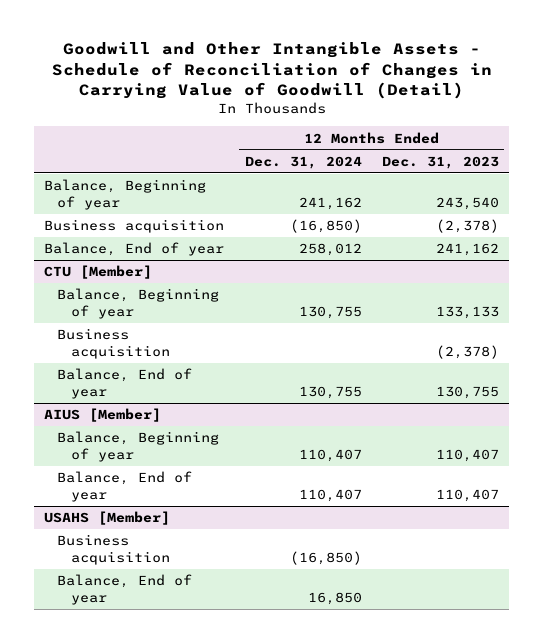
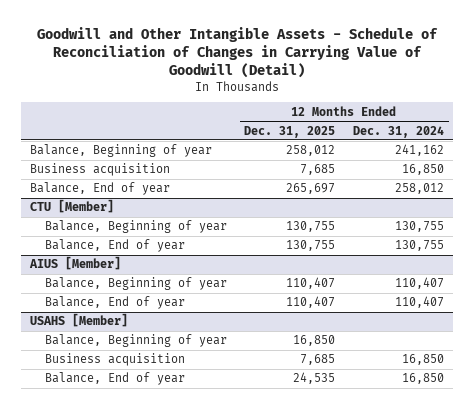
- | 12 Months Ended Dec. 31, 2024 | 12 Months Ended Dec. 31, 2023
+ | 12 Months Ended Dec. 31, 2025 | 12 Months Ended Dec. 31, 2024
- Business acquisition | (16,850) | (2,378)
+ Business acquisition | 7,685 | 16,850
@ CTU [Member]
- Business acquisition | | (2,378)
@ USAHS [Member]
- Business acquisition | (16,850) |
+ Balance, Beginning of year | 16,850 |
+ Business acquisition | 7,685 | 16,850

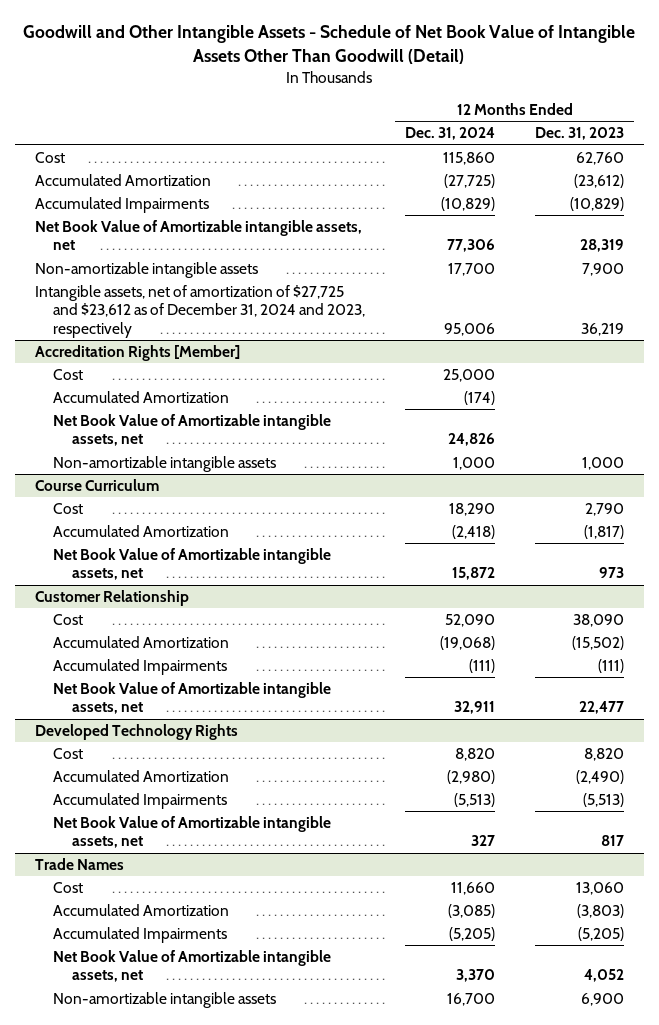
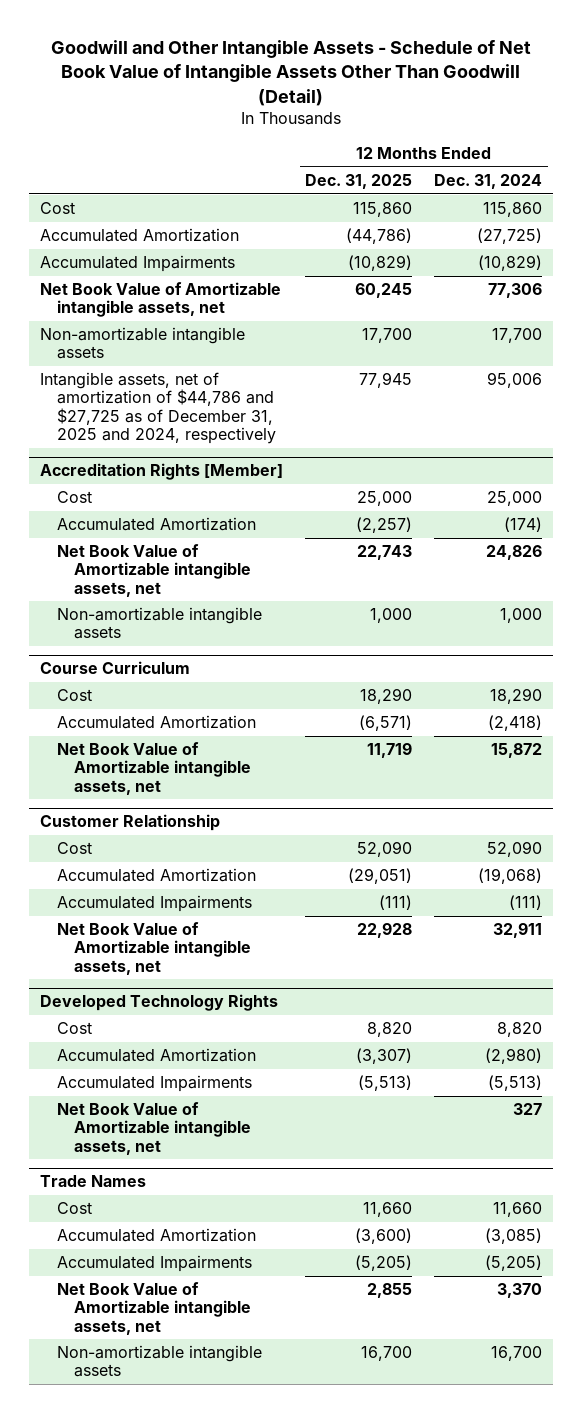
- | 12 Months Ended Dec. 31, 2024 | 12 Months Ended Dec. 31, 2023
+ | 12 Months Ended Dec. 31, 2025 | 12 Months Ended Dec. 31, 2024
- Intangible assets, net of amortization of $27,725 and $23,612 as of December 31, 2024 and 2023, respectively | 95,006 | 36,219
+ Intangible assets, net of amortization of $44,786 and $27,725 as of December 31, 2025 and 2024, respectively | 77,945 | 95,006

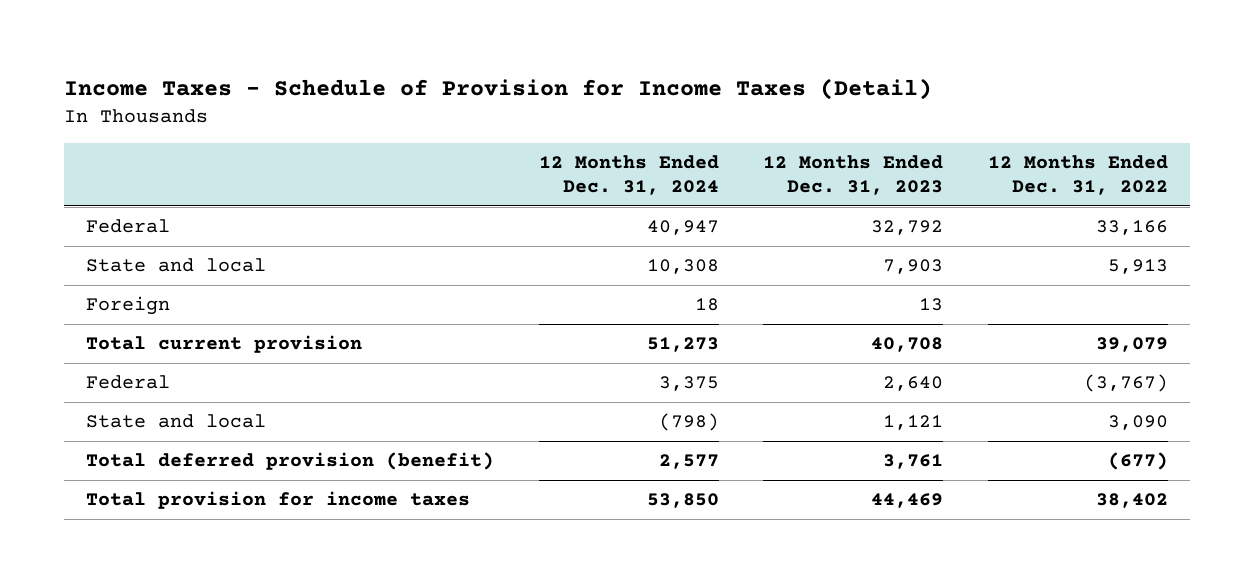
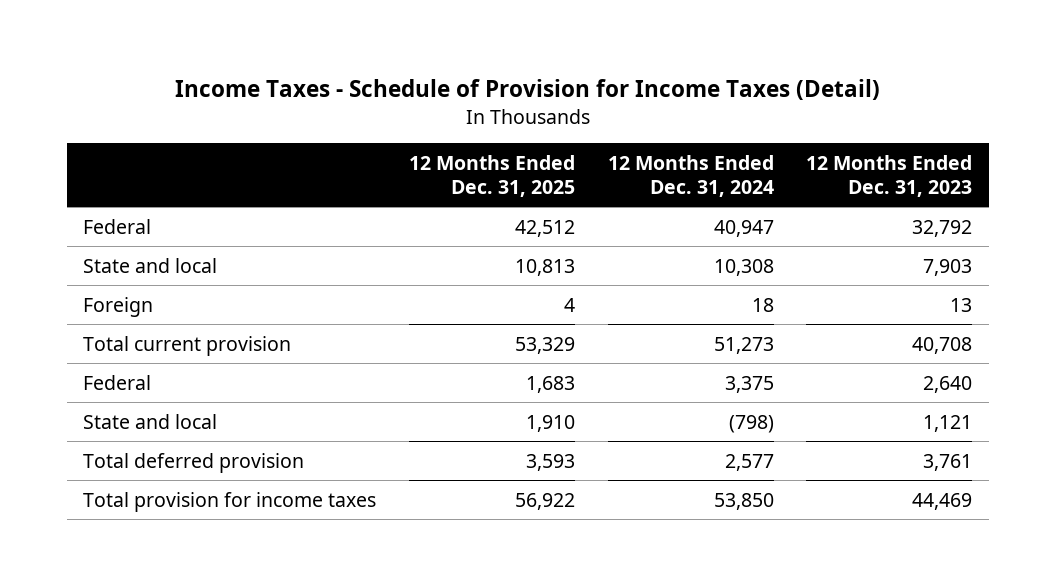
- | 12 Months Ended Dec. 31, 2024 | 12 Months Ended Dec. 31, 2023 | 12 Months Ended Dec. 31, 2022
+ | 12 Months Ended Dec. 31, 2025 | 12 Months Ended Dec. 31, 2024 | 12 Months Ended Dec. 31, 2023
- Total deferred provision (benefit) | 2,577 | 3,761 | (677)
+ Total deferred provision | 3,593 | 2,577 | 3,761

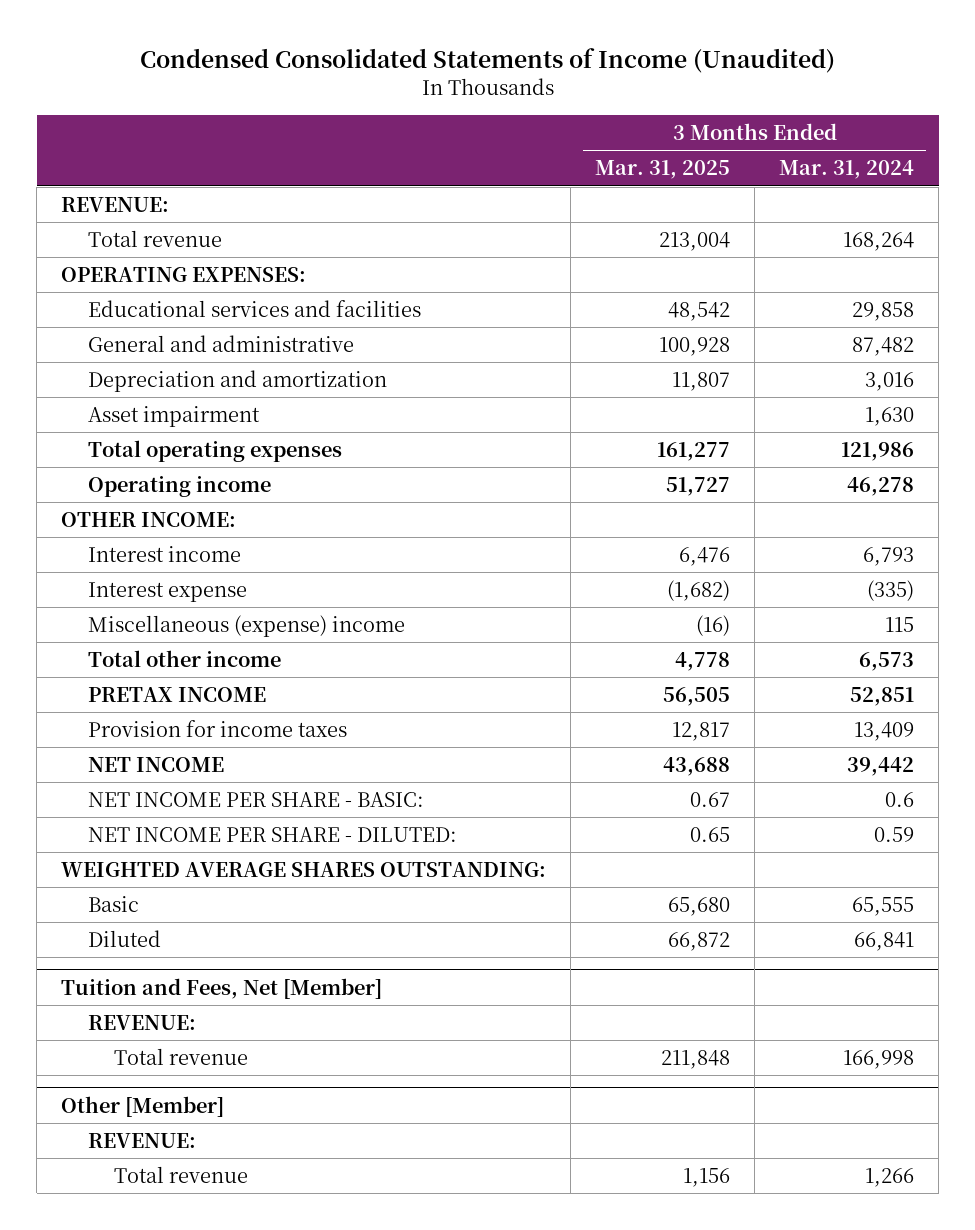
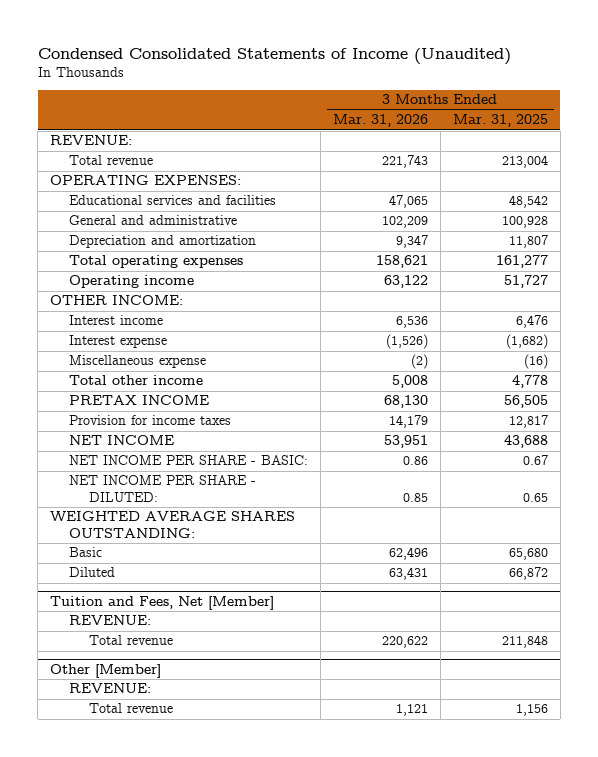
- | 3 Months Ended Mar. 31, 2025 | 3 Months Ended Mar. 31, 2024
+ | 3 Months Ended Mar. 31, 2026 | 3 Months Ended Mar. 31, 2025
- Asset impairment | | 1,630
- Miscellaneous (expense) income | (16) | 115
+ Miscellaneous expense | (2) | (16)

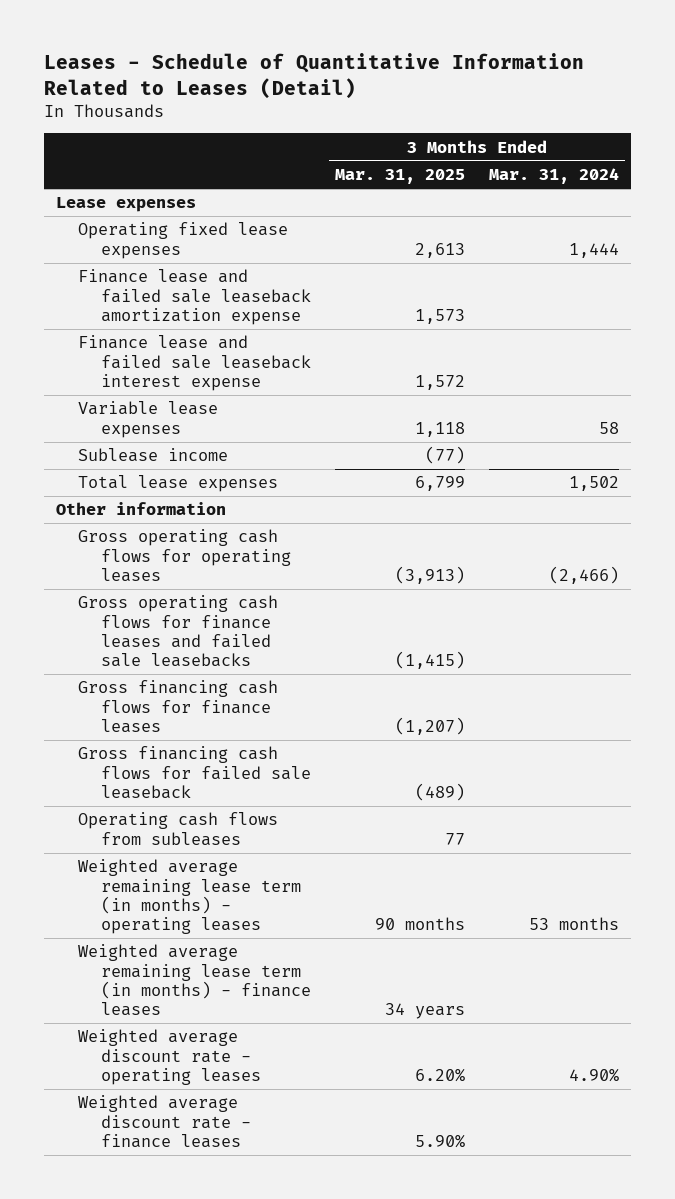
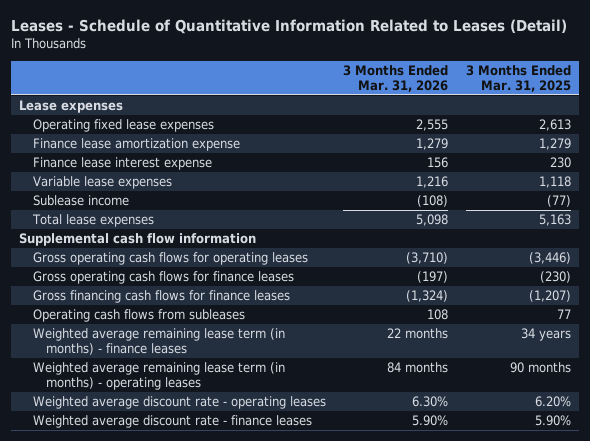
- | 3 Months Ended Mar. 31, 2025 | 3 Months Ended Mar. 31, 2024
+ | 3 Months Ended Mar. 31, 2026 | 3 Months Ended Mar. 31, 2025
- Finance lease and failed sale leaseback amortization expense | 1,573 |
- Finance lease and failed sale leaseback interest expense | 1,572 |
+ Finance lease amortization expense | 1,279 | 1,279
+ Finance lease interest expense | 156 | 230
- Total lease expenses | 6,799 | 1,502
- Other information
- Gross operating cash flows for operating leases | (3,913) | (2,466)
- Gross operating cash flows for finance leases and failed sale leasebacks | (1,415) |
+ Total lease expenses | 5,098 | 5,163
+ Supplemental cash flow information
+ Gross operating cash flows for operating leases | (3,710) | (3,446)
+ Gross operating cash flows for finance leases | (197) | (230)
- Gross financing cash flows for failed sale leaseback | (489) |
moved down: Weighted average remaining lease term (in months) - operating leases | 84 months | 90 months

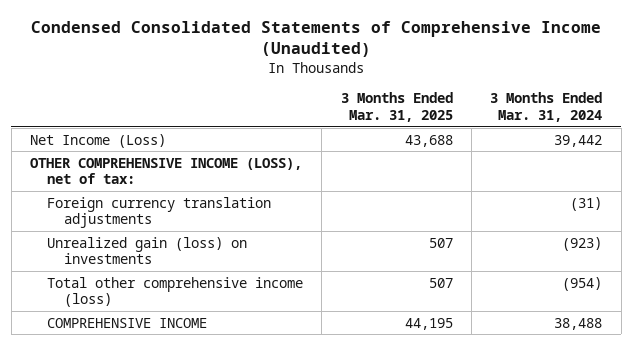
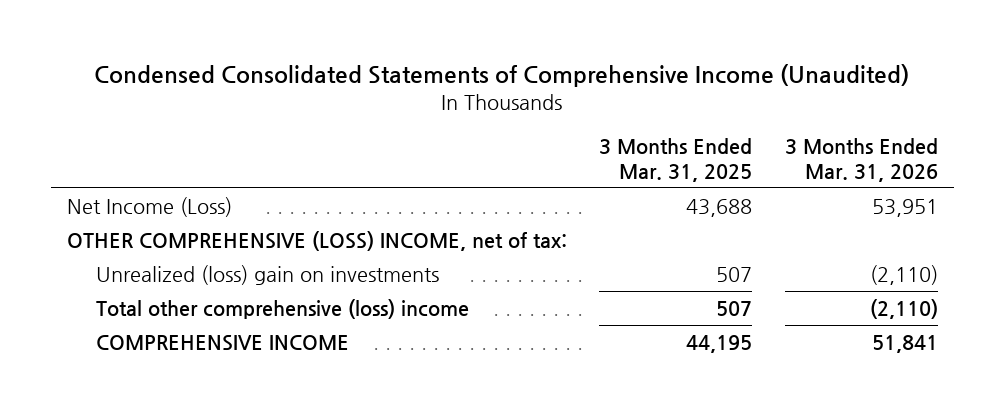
- | 3 Months Ended Mar. 31, 2025 | 3 Months Ended Mar. 31, 2024
+ | 3 Months Ended Mar. 31, 2025 | 3 Months Ended Mar. 31, 2026
- OTHER COMPREHENSIVE INCOME (LOSS), net of tax:
- Foreign currency translation adjustments | | (31)
- Unrealized gain (loss) on investments | 507 | (923)
- Total other comprehensive income (loss) | 507 | (954)
+ OTHER COMPREHENSIVE (LOSS) INCOME, net of tax:
+ Unrealized (loss) gain on investments | 507 | (2,110)
+ Total other comprehensive (loss) income | 507 | (2,110)

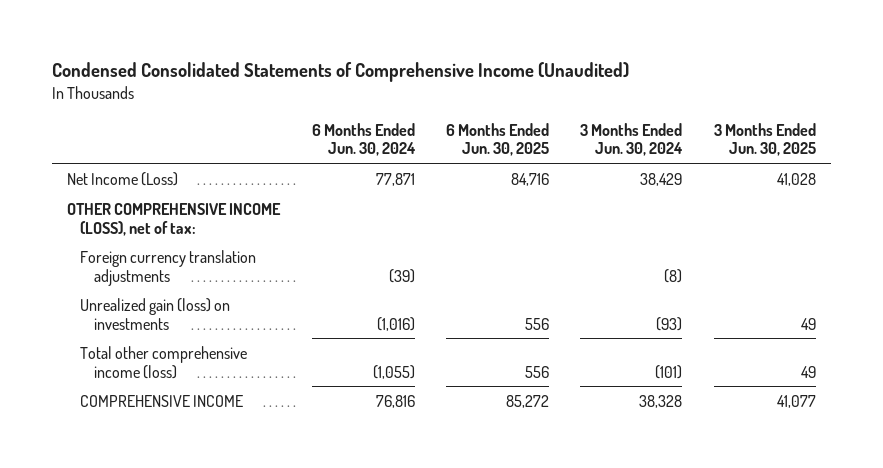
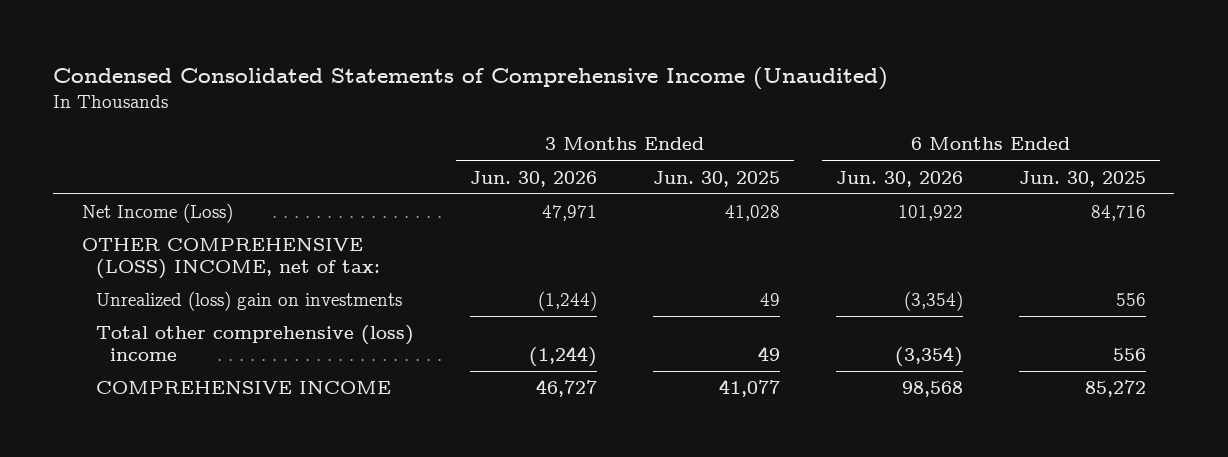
- | 6 Months Ended Jun. 30, 2024 | 6 Months Ended Jun. 30, 2025 | 3 Months Ended Jun. 30, 2024 | 3 Months Ended Jun. 30, 2025
+ | 3 Months Ended Jun. 30, 2026 | 3 Months Ended Jun. 30, 2025 | 6 Months Ended Jun. 30, 2026 | 6 Months Ended Jun. 30, 2025
- OTHER COMPREHENSIVE INCOME (LOSS), net of tax:
- Foreign currency translation adjustments | (39) | | (8) |
- Unrealized gain (loss) on investments | (1,016) | 556 | (93) | 49
- Total other comprehensive income (loss) | (1,055) | 556 | (101) | 49
+ OTHER COMPREHENSIVE (LOSS) INCOME, net of tax:
+ Unrealized (loss) gain on investments | (1,244) | 49 | (3,354) | 556
+ Total other comprehensive (loss) income | (1,244) | 49 | (3,354) | 556

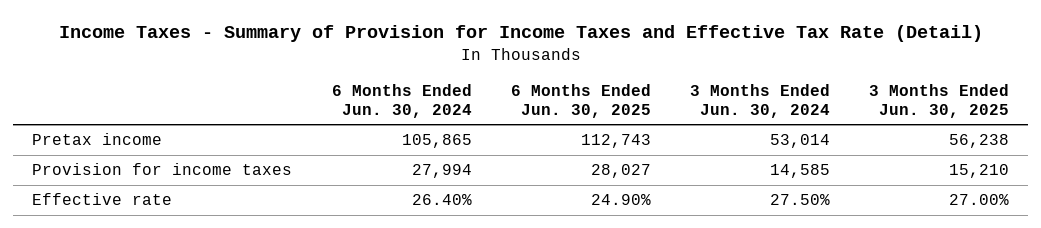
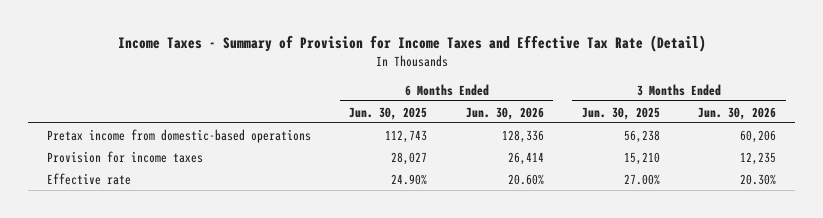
- | 6 Months Ended Jun. 30, 2024 | 6 Months Ended Jun. 30, 2025 | 3 Months Ended Jun. 30, 2024 | 3 Months Ended Jun. 30, 2025
+ | 6 Months Ended Jun. 30, 2025 | 6 Months Ended Jun. 30, 2026 | 3 Months Ended Jun. 30, 2025 | 3 Months Ended Jun. 30, 2026
- Pretax income | 105,865 | 112,743 | 53,014 | 56,238
+ Pretax income from domestic-based operations | 112,743 | 128,336 | 56,238 | 60,206

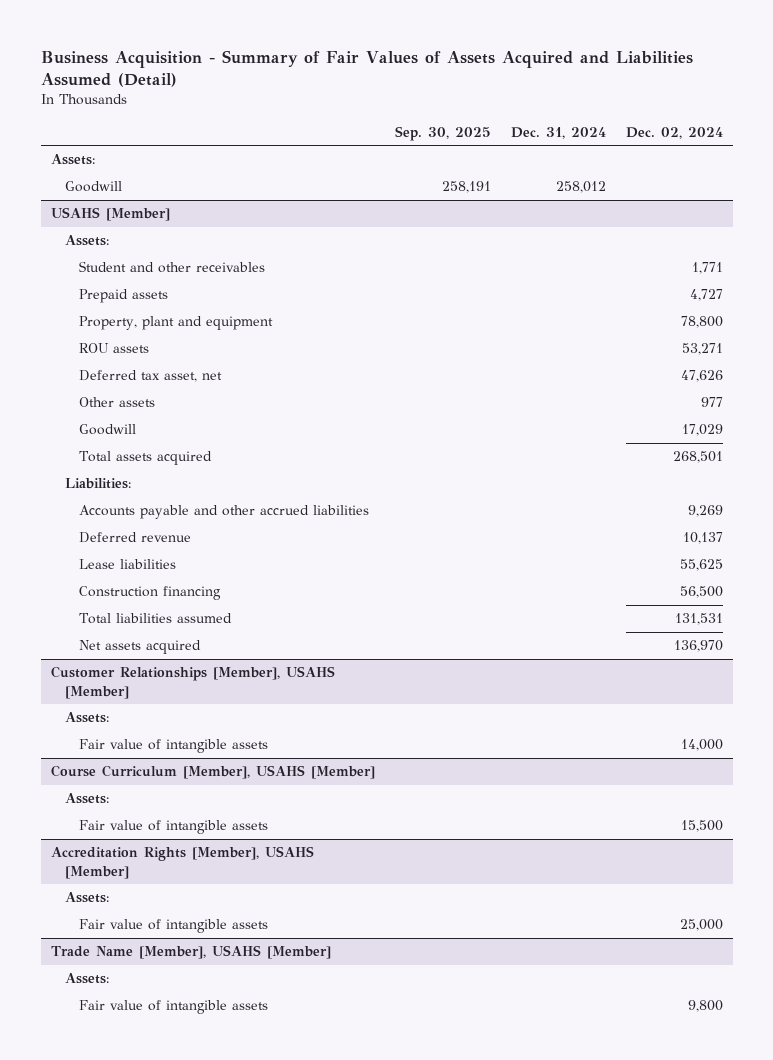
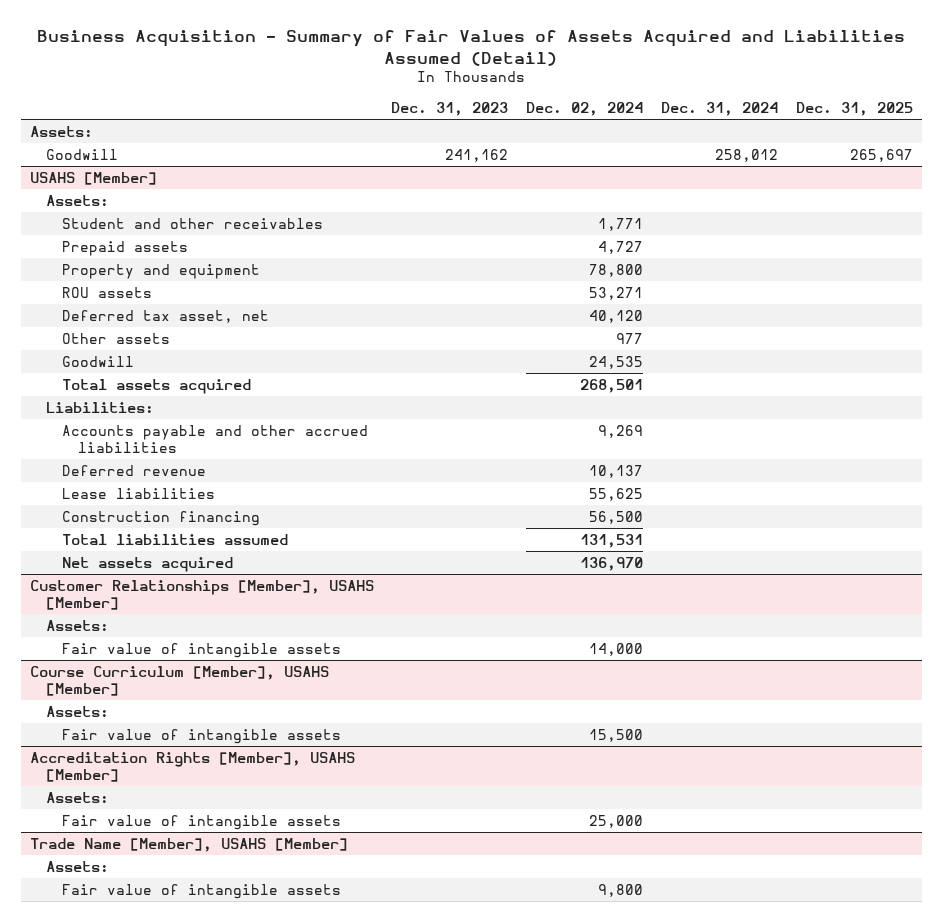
- | Sep. 30, 2025 | Dec. 31, 2024 | Dec. 02, 2024
+ | Dec. 31, 2023 | Dec. 02, 2024 | Dec. 31, 2024 | Dec. 31, 2025
@ USAHS [Member]
- Property, plant and equipment | | | 78,800
+ Property and equipment | | 78,800 | |
- Deferred tax asset, net | | | 47,626
+ Deferred tax asset, net | | 40,120 | |
- Goodwill | | | 17,029
+ Goodwill | | 24,535 | |

